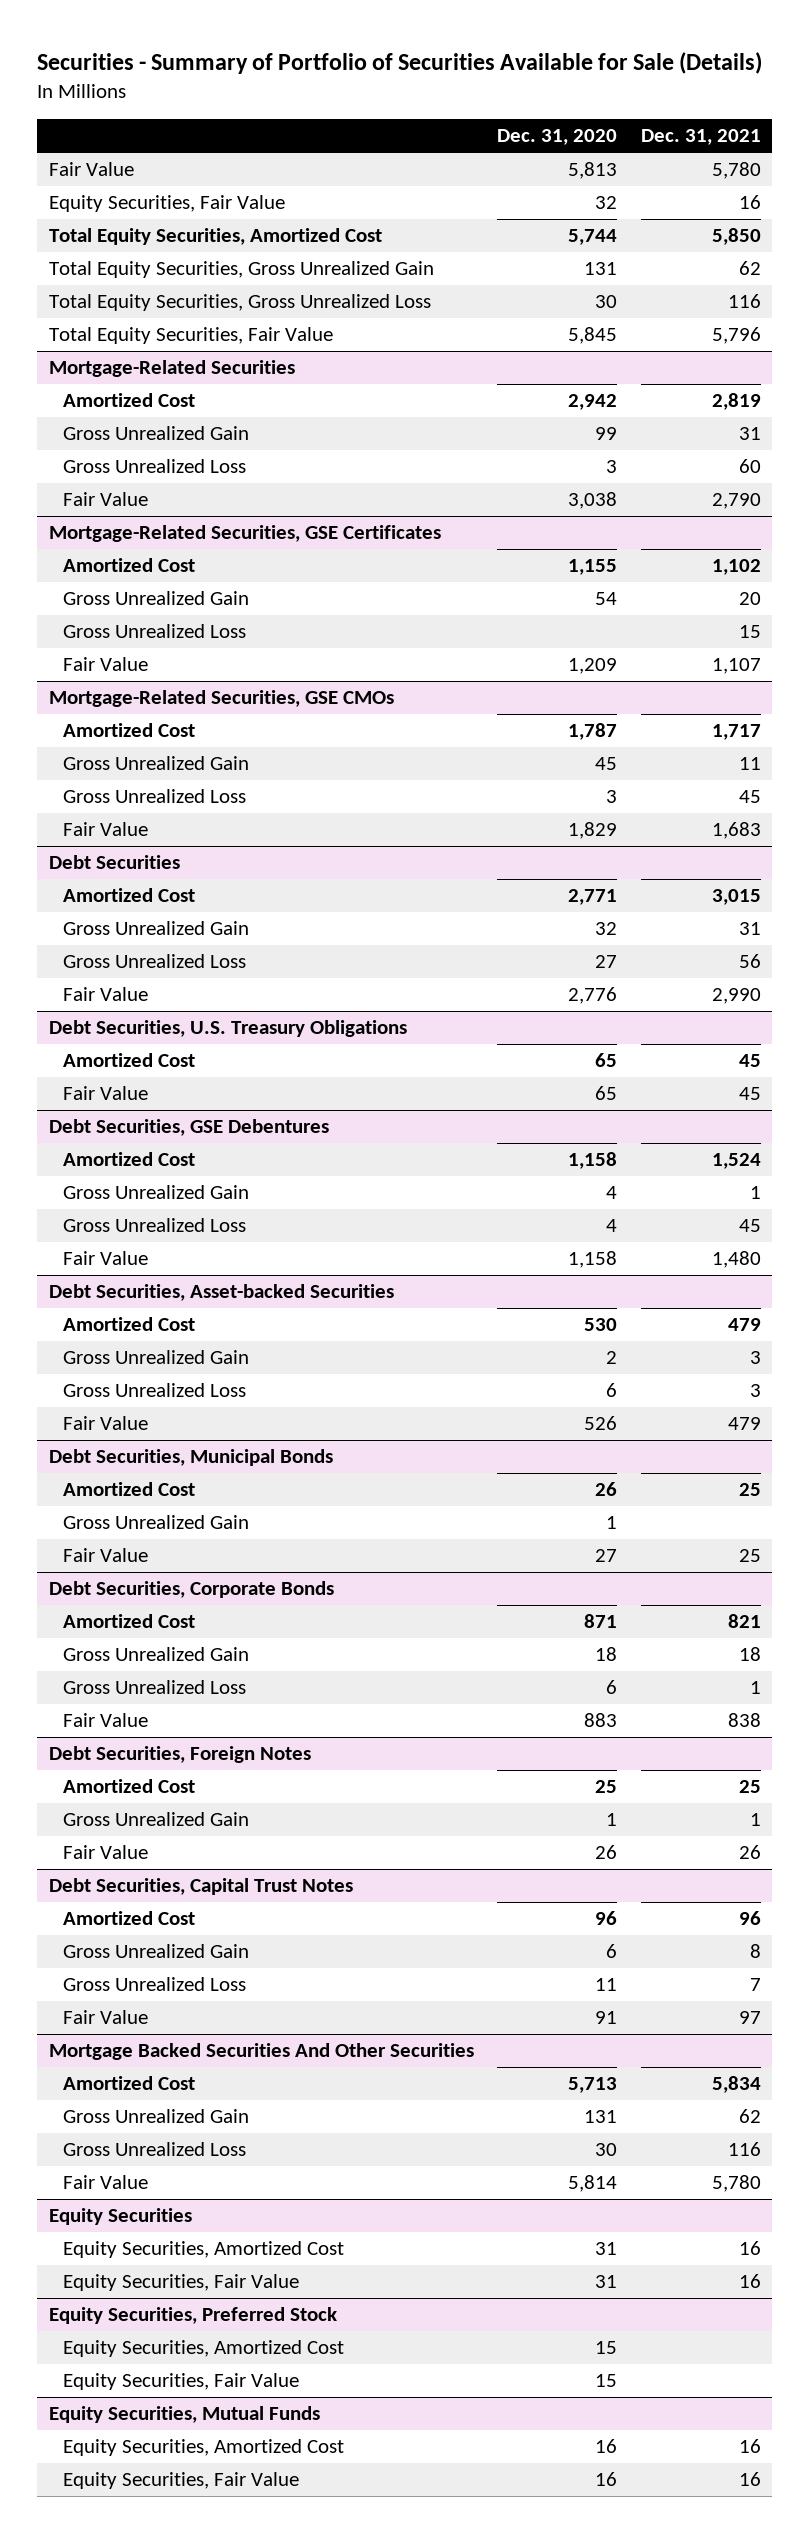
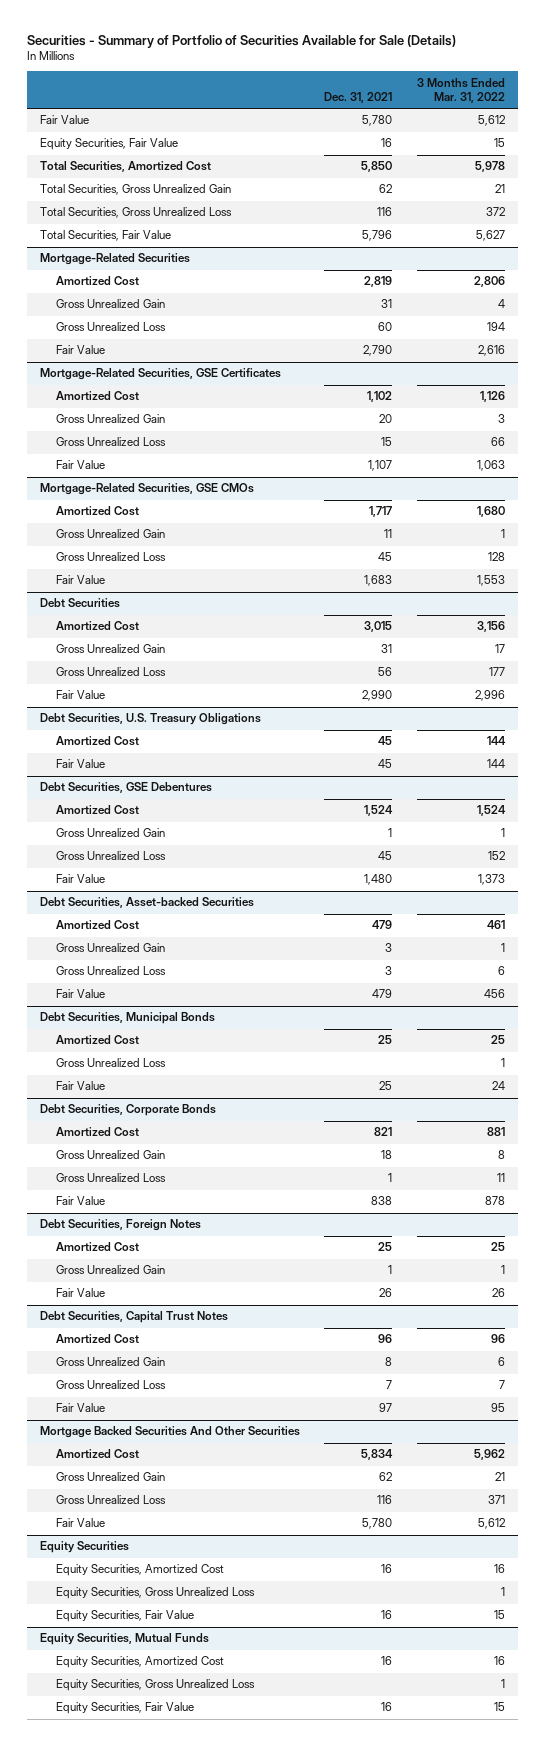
- | Dec. 31, 2020 | Dec. 31, 2021
+ | Dec. 31, 2021 | 3 Months Ended Mar. 31, 2022
- Total Equity Securities, Amortized Cost | 5,744 | 5,850
- Total Equity Securities, Gross Unrealized Gain | 131 | 62
- Total Equity Securities, Gross Unrealized Loss | 30 | 116
- Total Equity Securities, Fair Value | 5,845 | 5,796
+ Total Securities, Amortized Cost | 5,850 | 5,978
+ Total Securities, Gross Unrealized Gain | 62 | 21
+ Total Securities, Gross Unrealized Loss | 116 | 372
+ Total Securities, Fair Value | 5,796 | 5,627
@ Debt Securities, Municipal Bonds
- Gross Unrealized Gain | 1 |
+ Gross Unrealized Loss | | 1
@ Equity Securities
+ Equity Securities, Gross Unrealized Loss | | 1
- Equity Securities, Preferred Stock
- Equity Securities, Amortized Cost | 15 |
- Equity Securities, Fair Value | 15 |
@ Equity Securities, Mutual Funds
+ Equity Securities, Gross Unrealized Loss | | 1

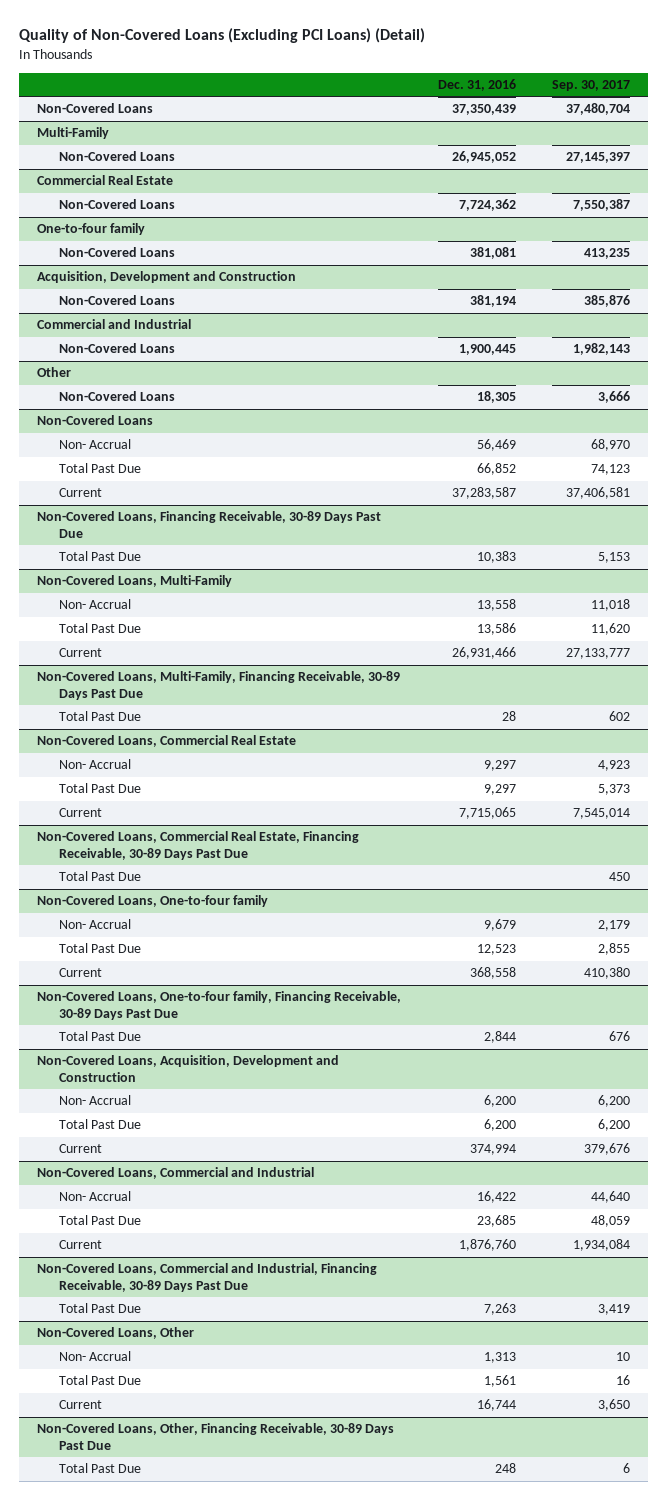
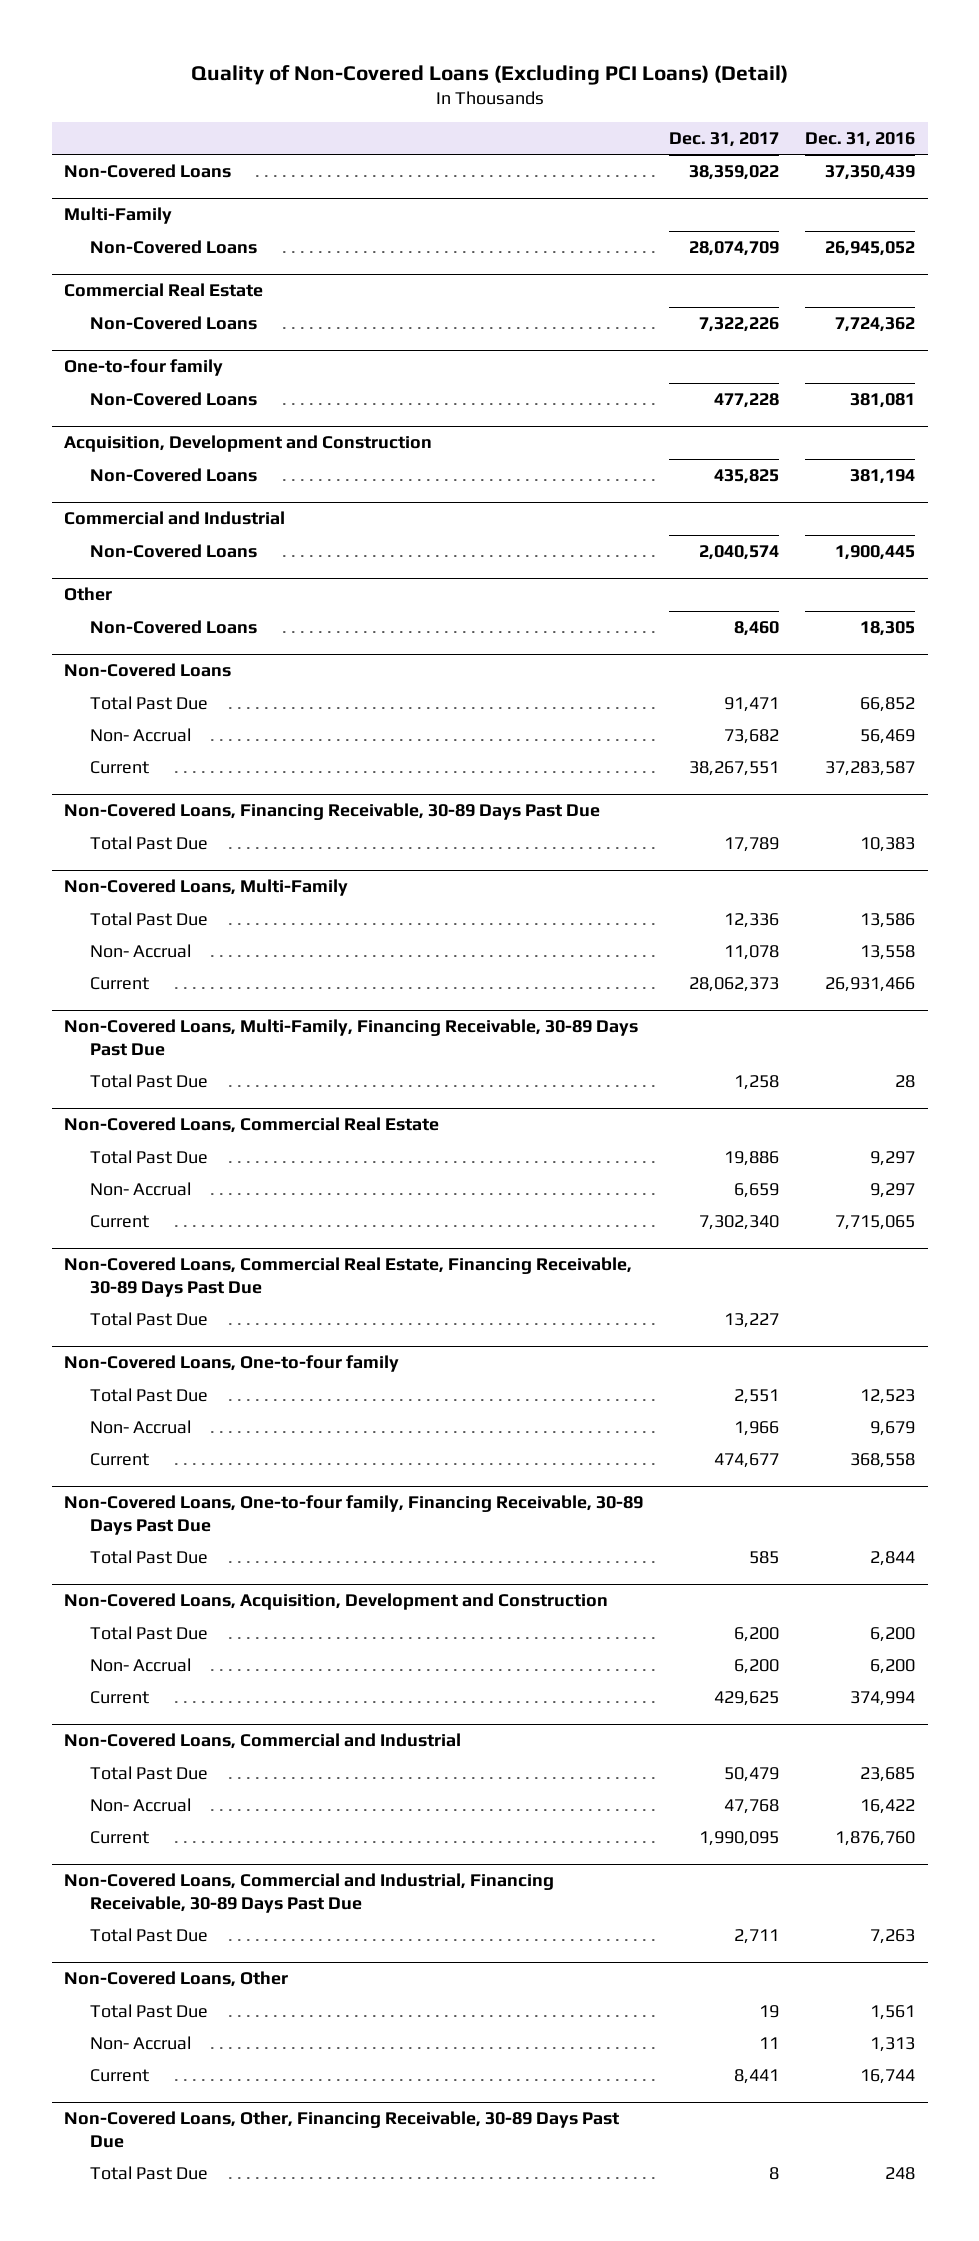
- | Dec. 31, 2016 | Sep. 30, 2017
+ | Dec. 31, 2017 | Dec. 31, 2016
@ Non-Covered Loans
moved down: Non- Accrual | 73,682 | 56,469
@ Non-Covered Loans, Multi-Family
moved down: Non- Accrual | 11,078 | 13,558
@ Non-Covered Loans, Commercial Real Estate
moved down: Non- Accrual | 6,659 | 9,297
@ Non-Covered Loans, One-to-four family
moved down: Non- Accrual | 1,966 | 9,679
@ Non-Covered Loans, Acquisition, Development and Construction
moved down: Non- Accrual | 6,200 | 6,200
@ Non-Covered Loans, Commercial and Industrial
moved down: Non- Accrual | 47,768 | 16,422
@ Non-Covered Loans, Other
moved down: Non- Accrual | 11 | 1,313

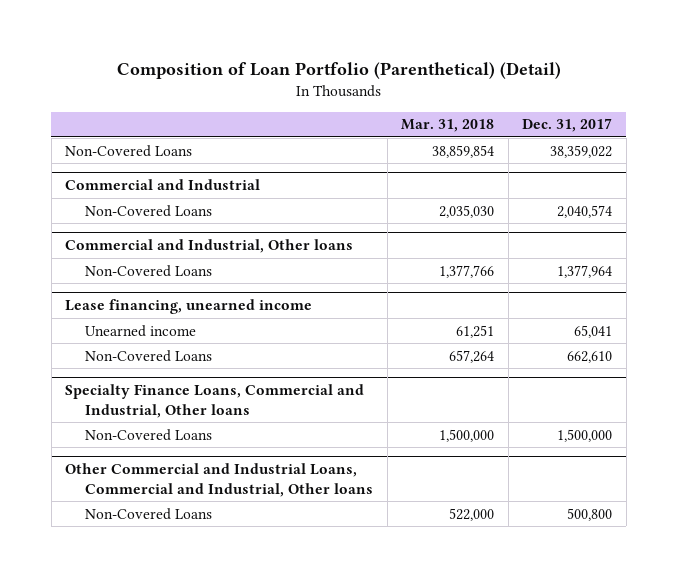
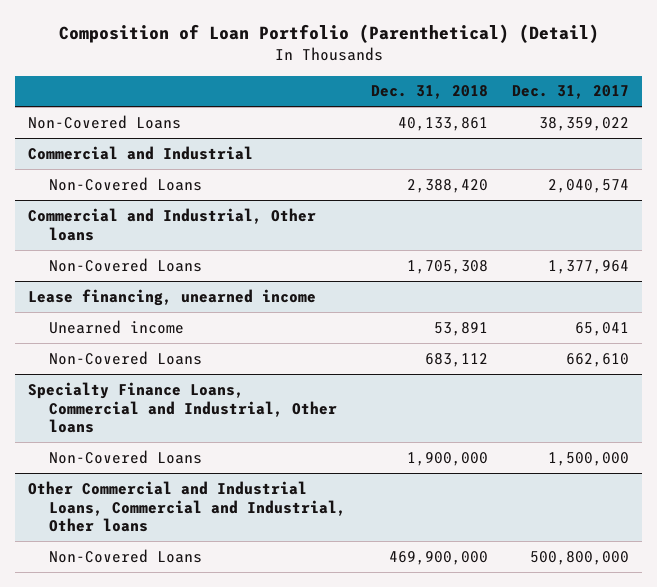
- | Mar. 31, 2018 | Dec. 31, 2017
+ | Dec. 31, 2018 | Dec. 31, 2017
@ Other Commercial and Industrial Loans, Commercial and Industrial, Other loans
- Non-Covered Loans | 522,000 | 500,800
+ Non-Covered Loans | 469,900,000 | 500,800,000

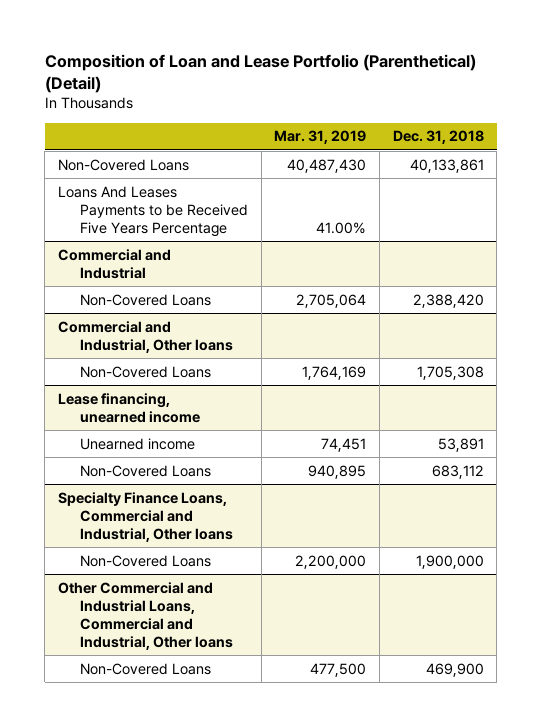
- Composition of Loan Portfolio (Parenthetical) (Detail)
+ Composition of Loan and Lease Portfolio (Parenthetical) (Detail)
- | Dec. 31, 2018 | Dec. 31, 2017
+ | Mar. 31, 2019 | Dec. 31, 2018
+ Loans And Leases Payments to be Received Five Years Percentage | 41.00% |
@ Other Commercial and Industrial Loans, Commercial and Industrial, Other loans
- Non-Covered Loans | 469,900,000 | 500,800,000
+ Non-Covered Loans | 477,500 | 469,900

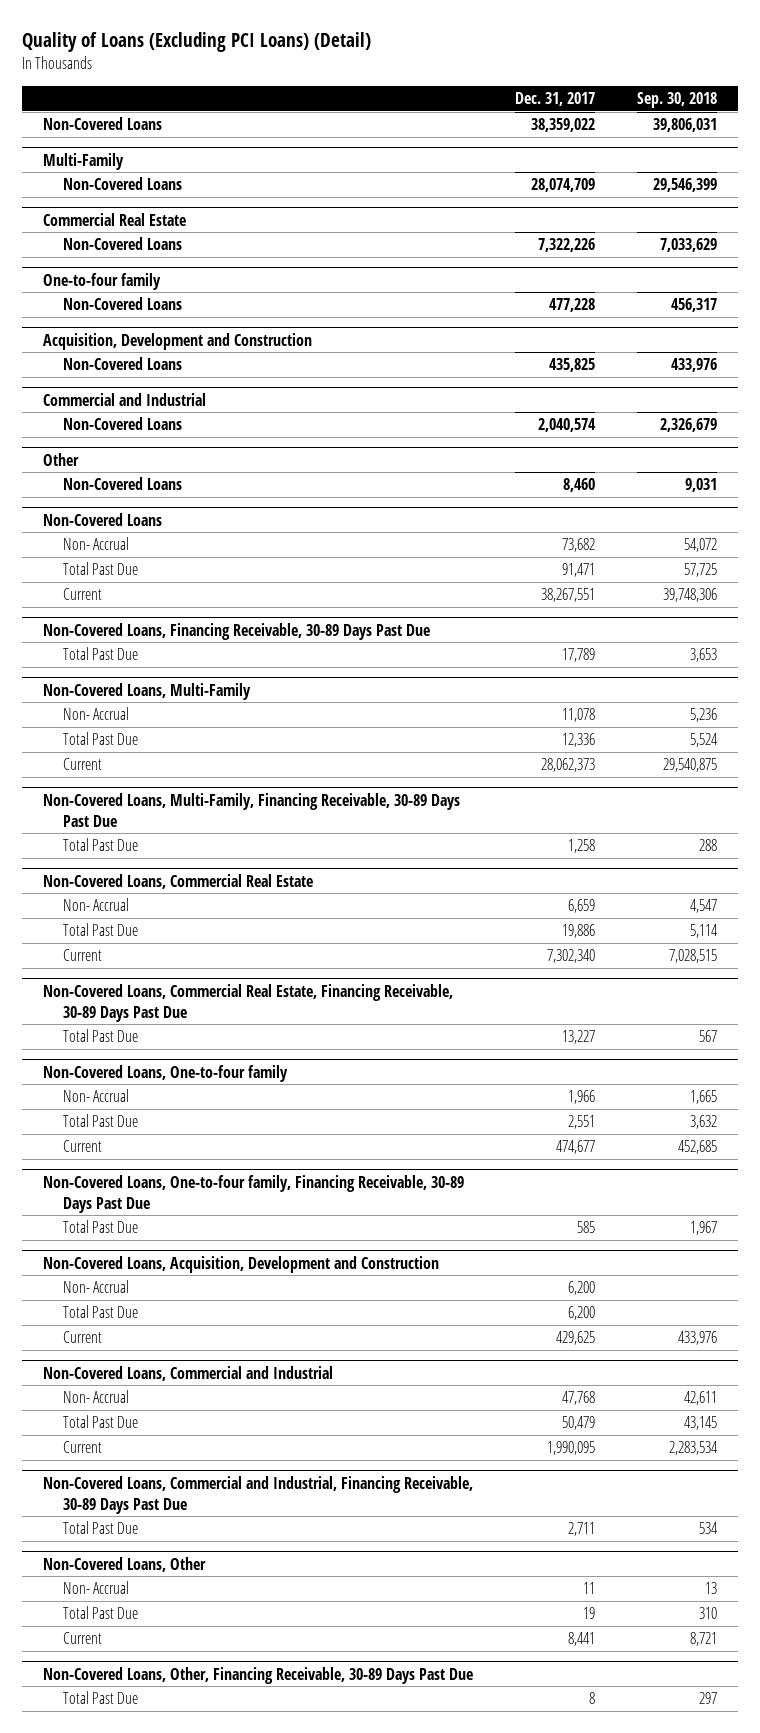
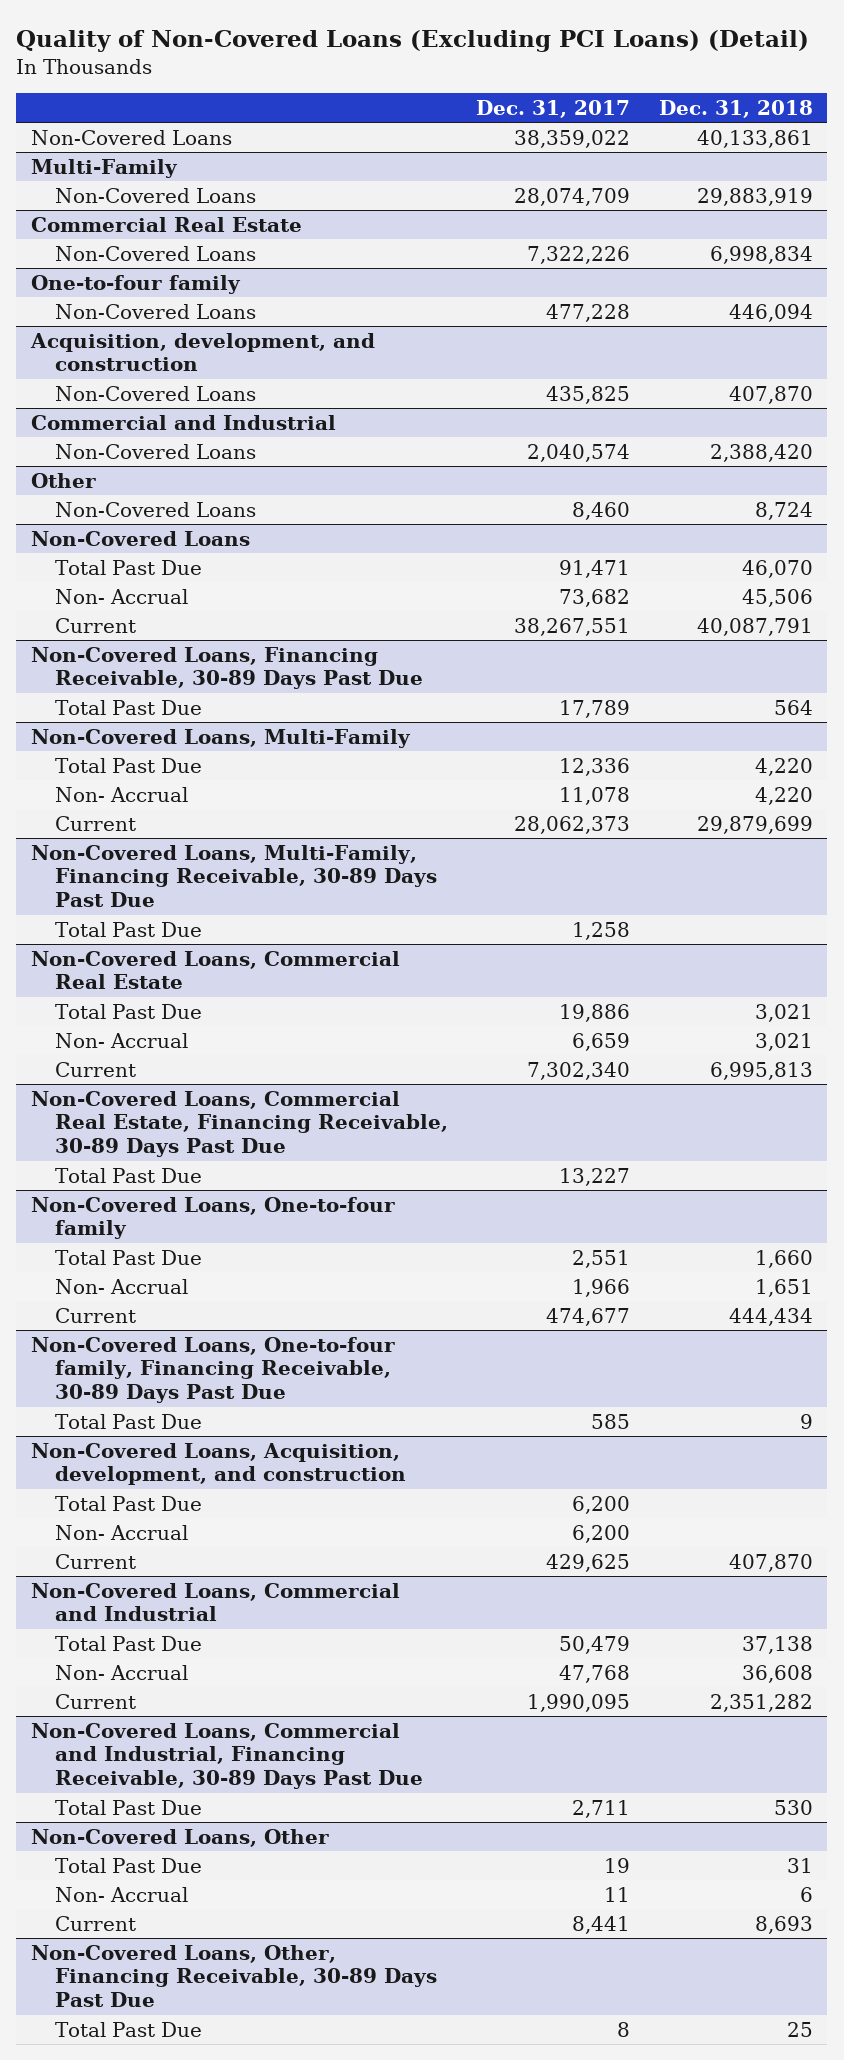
- Quality of Loans (Excluding PCI Loans) (Detail)
+ Quality of Non-Covered Loans (Excluding PCI Loans) (Detail)
- | Dec. 31, 2017 | Sep. 30, 2018
+ | Dec. 31, 2017 | Dec. 31, 2018
- Acquisition, Development and Construction
+ Acquisition, development, and construction
@ Non-Covered Loans
moved down: Non- Accrual | 73,682 | 45,506
@ Non-Covered Loans, Multi-Family
moved down: Non- Accrual | 11,078 | 4,220
@ Non-Covered Loans, Commercial Real Estate
moved down: Non- Accrual | 6,659 | 3,021
@ Non-Covered Loans, One-to-four family
moved down: Non- Accrual | 1,966 | 1,651
- Non-Covered Loans, Acquisition, Development and Construction
- Non- Accrual | 6,200 |
+ Non-Covered Loans, Acquisition, development, and construction
+ Non- Accrual | 6,200 |
@ Non-Covered Loans, Commercial and Industrial
moved down: Non- Accrual | 47,768 | 36,608
@ Non-Covered Loans, Other
moved down: Non- Accrual | 11 | 6

